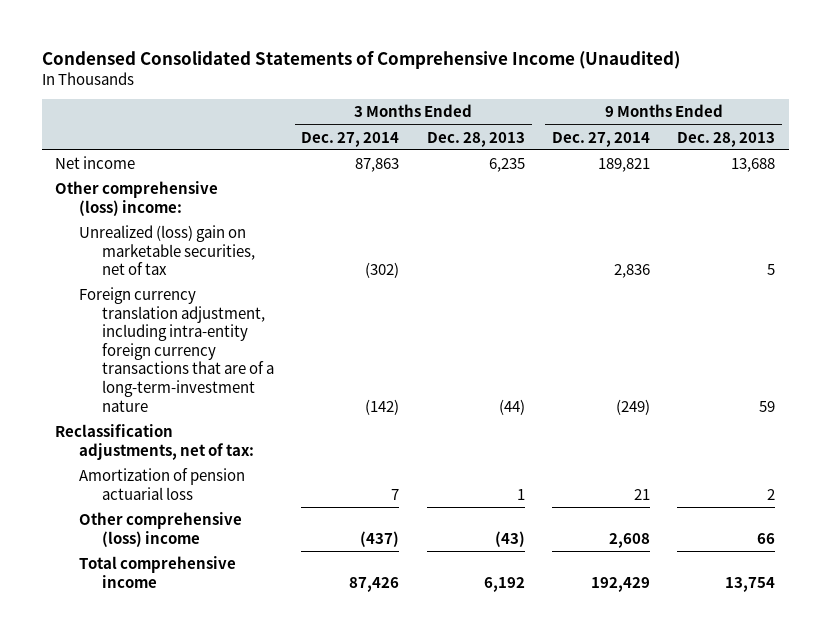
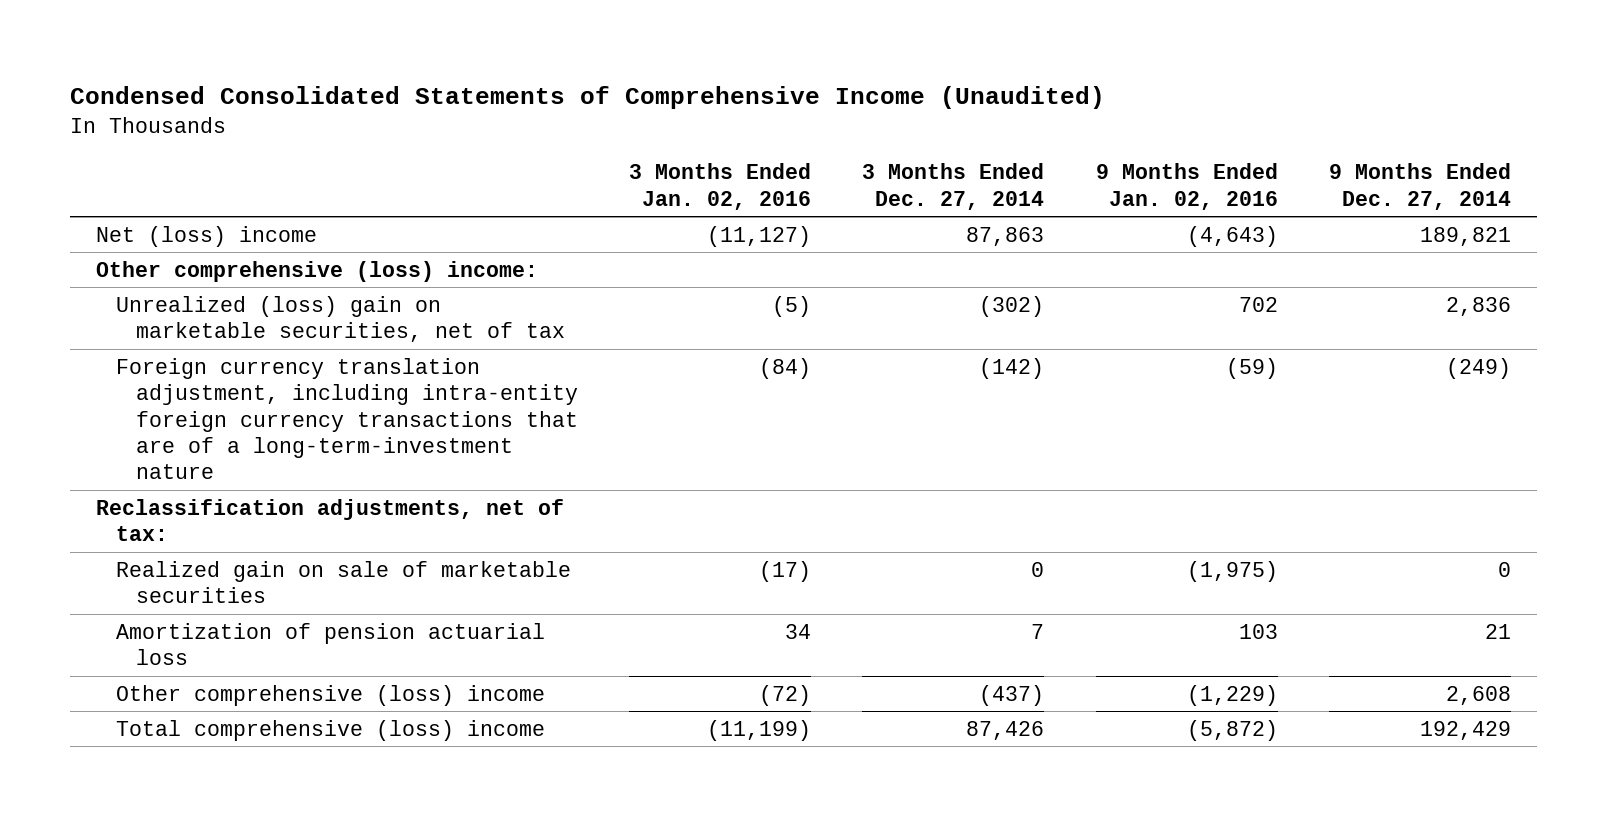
- | 3 Months Ended Dec. 27, 2014 | 3 Months Ended Dec. 28, 2013 | 9 Months Ended Dec. 27, 2014 | 9 Months Ended Dec. 28, 2013
+ | 3 Months Ended Jan. 02, 2016 | 3 Months Ended Dec. 27, 2014 | 9 Months Ended Jan. 02, 2016 | 9 Months Ended Dec. 27, 2014
- Net income | 87,863 | 6,235 | 189,821 | 13,688
+ Net (loss) income | (11,127) | 87,863 | (4,643) | 189,821
+ Realized gain on sale of marketable securities | (17) | 0 | (1,975) | 0
- Total comprehensive income | 87,426 | 6,192 | 192,429 | 13,754
+ Total comprehensive (loss) income | (11,199) | 87,426 | (5,872) | 192,429

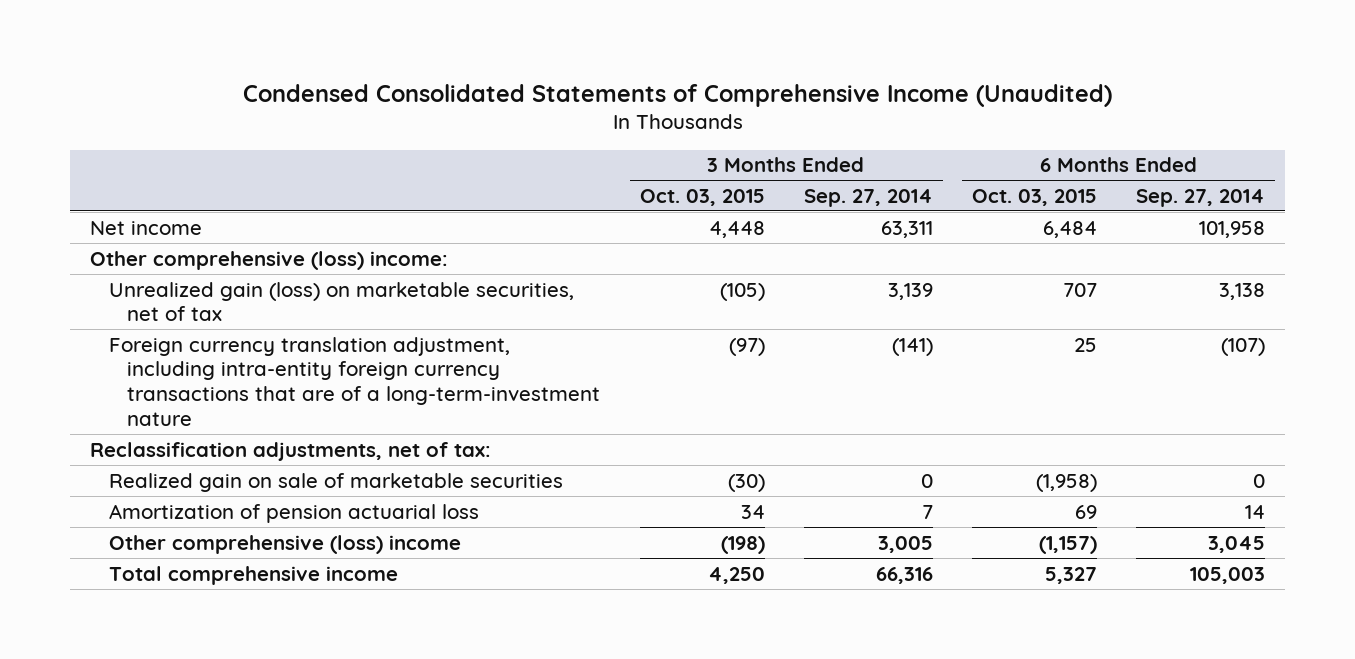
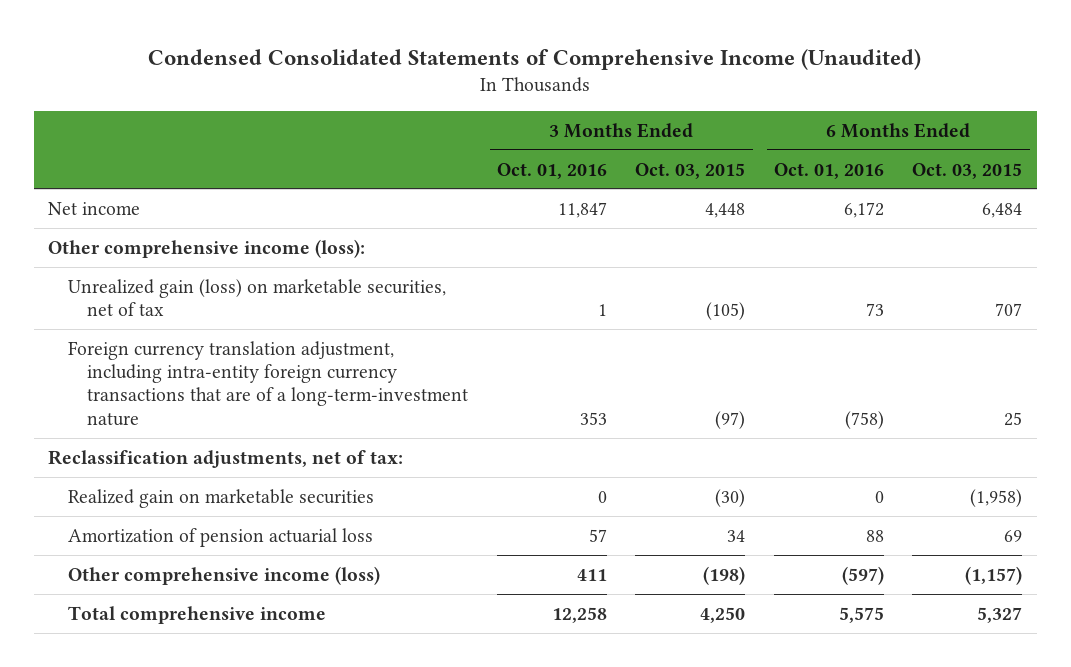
- | 3 Months Ended Oct. 03, 2015 | 3 Months Ended Sep. 27, 2014 | 6 Months Ended Oct. 03, 2015 | 6 Months Ended Sep. 27, 2014
+ | 3 Months Ended Oct. 01, 2016 | 3 Months Ended Oct. 03, 2015 | 6 Months Ended Oct. 01, 2016 | 6 Months Ended Oct. 03, 2015
- Other comprehensive (loss) income:
+ Other comprehensive income (loss):
- Realized gain on sale of marketable securities | (30) | 0 | (1,958) | 0
+ Realized gain on marketable securities | 0 | (30) | 0 | (1,958)
- Other comprehensive (loss) income | (198) | 3,005 | (1,157) | 3,045
+ Other comprehensive income (loss) | 411 | (198) | (597) | (1,157)

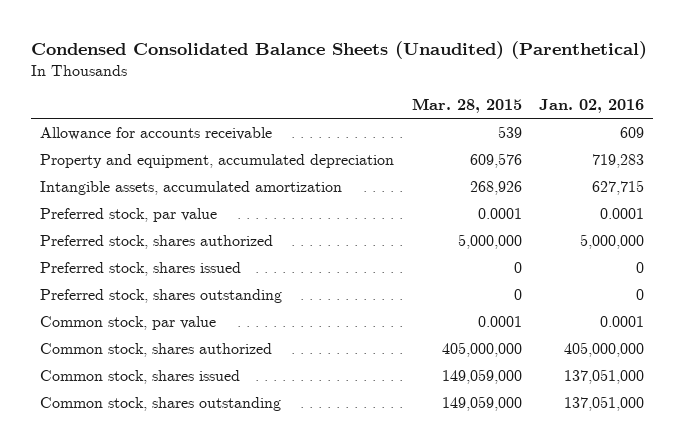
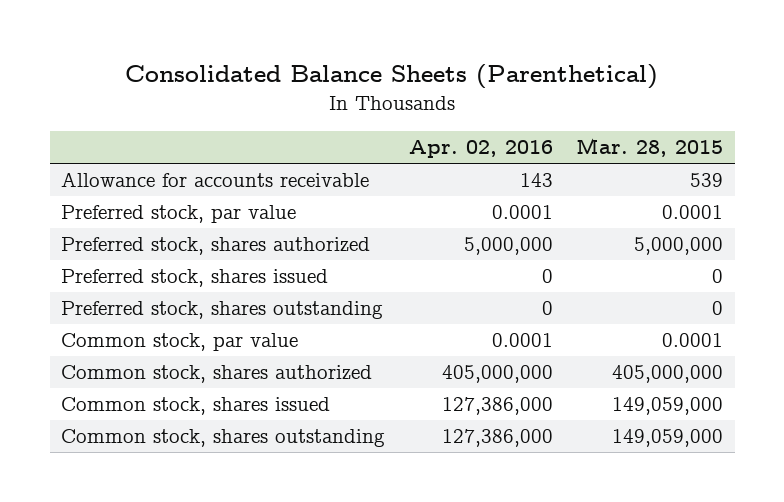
- Condensed Consolidated Balance Sheets (Unaudited) (Parenthetical)
+ Consolidated Balance Sheets (Parenthetical)
- | Mar. 28, 2015 | Jan. 02, 2016
+ | Apr. 02, 2016 | Mar. 28, 2015
- Property and equipment, accumulated depreciation | 609,576 | 719,283
- Intangible assets, accumulated amortization | 268,926 | 627,715

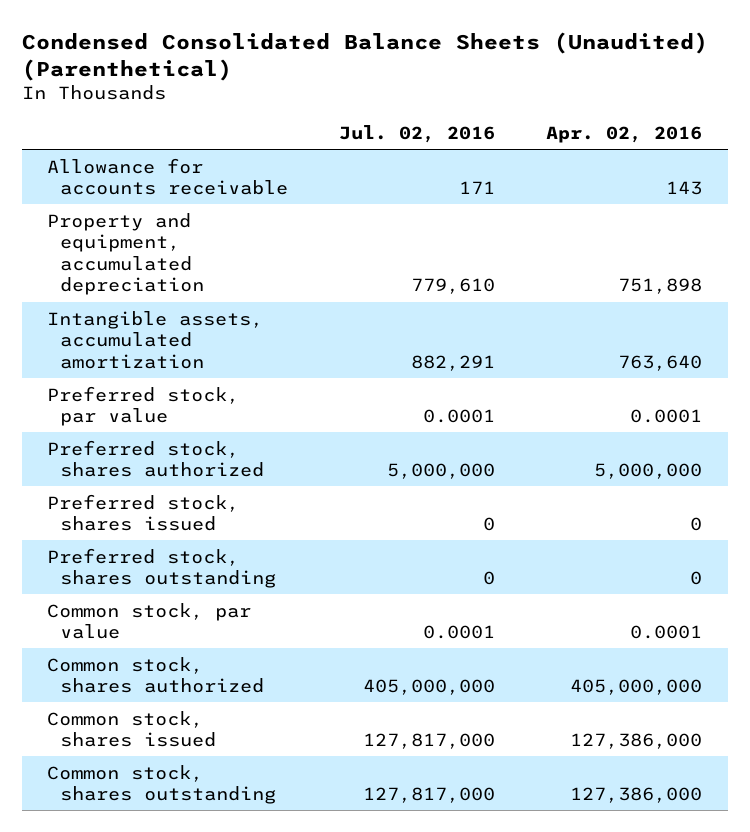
- Consolidated Balance Sheets (Parenthetical)
+ Condensed Consolidated Balance Sheets (Unaudited) (Parenthetical)
- | Apr. 02, 2016 | Mar. 28, 2015
+ | Jul. 02, 2016 | Apr. 02, 2016
+ Property and equipment, accumulated depreciation | 779,610 | 751,898
+ Intangible assets, accumulated amortization | 882,291 | 763,640

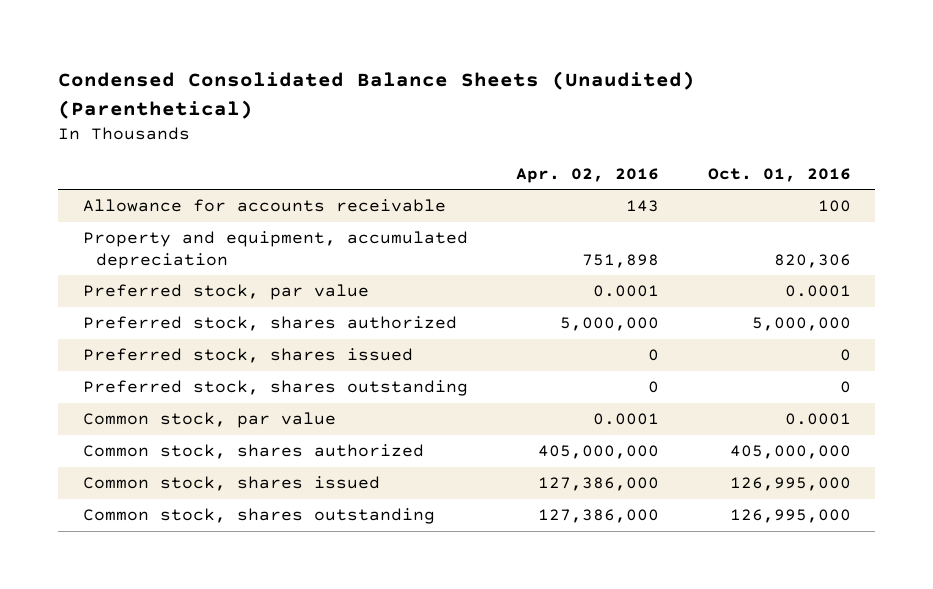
- | Jul. 02, 2016 | Apr. 02, 2016
+ | Apr. 02, 2016 | Oct. 01, 2016
- Intangible assets, accumulated amortization | 882,291 | 763,640

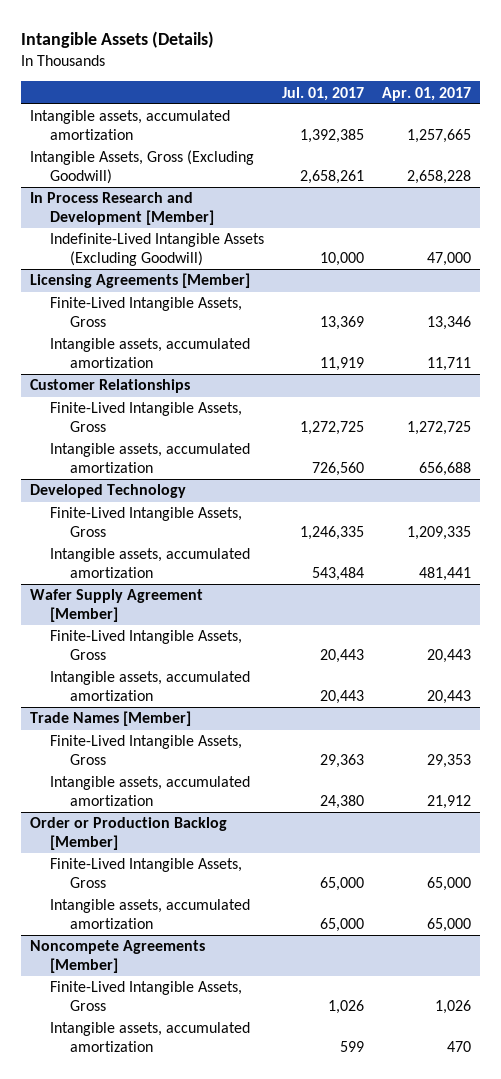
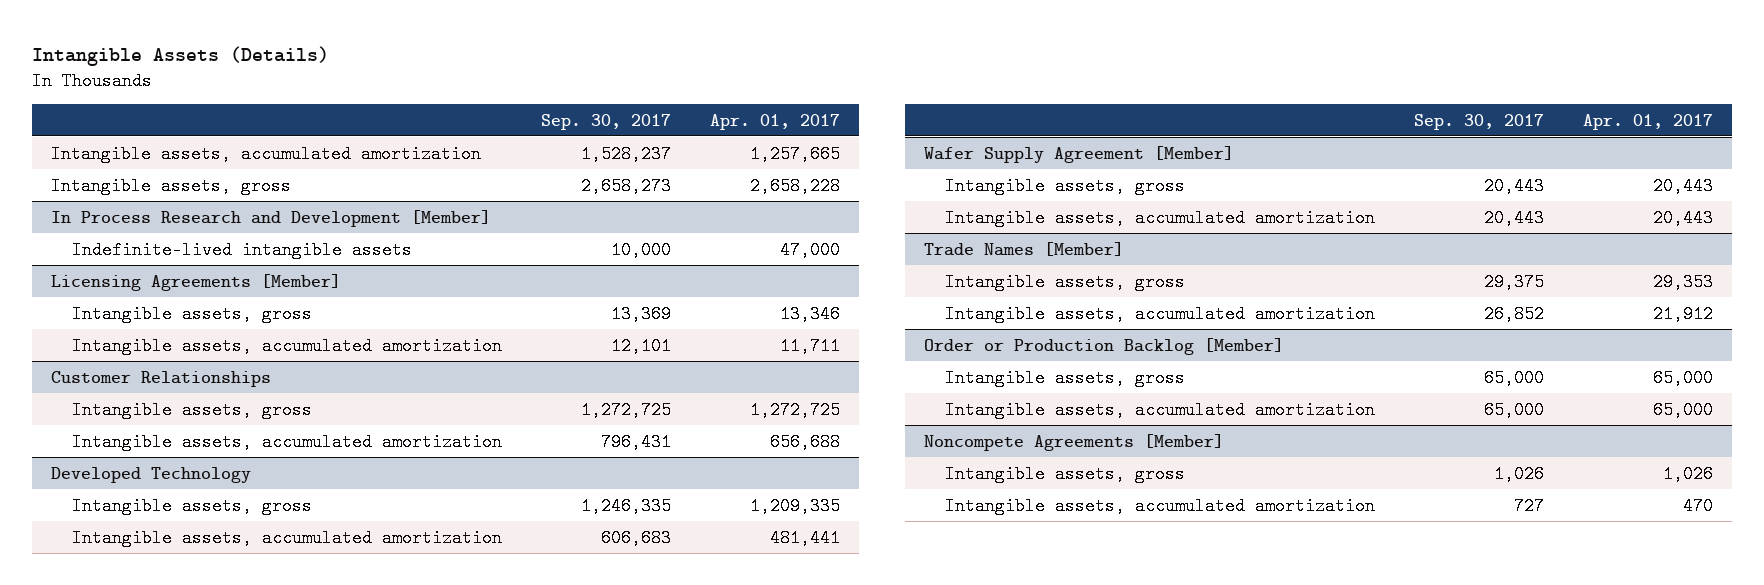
- | Jul. 01, 2017 | Apr. 01, 2017
+ | Sep. 30, 2017 | Apr. 01, 2017
- Intangible Assets, Gross (Excluding Goodwill) | 2,658,261 | 2,658,228
+ Intangible assets, gross | 2,658,273 | 2,658,228
@ In Process Research and Development [Member]
- Indefinite-Lived Intangible Assets (Excluding Goodwill) | 10,000 | 47,000
+ Indefinite-lived intangible assets | 10,000 | 47,000
@ Licensing Agreements [Member]
- Finite-Lived Intangible Assets, Gross | 13,369 | 13,346
+ Intangible assets, gross | 13,369 | 13,346
@ Customer Relationships
- Finite-Lived Intangible Assets, Gross | 1,272,725 | 1,272,725
+ Intangible assets, gross | 1,272,725 | 1,272,725
@ Developed Technology
- Finite-Lived Intangible Assets, Gross | 1,246,335 | 1,209,335
+ Intangible assets, gross | 1,246,335 | 1,209,335
@ Wafer Supply Agreement [Member]
- Finite-Lived Intangible Assets, Gross | 20,443 | 20,443
+ Intangible assets, gross | 20,443 | 20,443
@ Trade Names [Member]
- Finite-Lived Intangible Assets, Gross | 29,363 | 29,353
+ Intangible assets, gross | 29,375 | 29,353
@ Order or Production Backlog [Member]
- Finite-Lived Intangible Assets, Gross | 65,000 | 65,000
+ Intangible assets, gross | 65,000 | 65,000
@ Noncompete Agreements [Member]
- Finite-Lived Intangible Assets, Gross | 1,026 | 1,026
+ Intangible assets, gross | 1,026 | 1,026

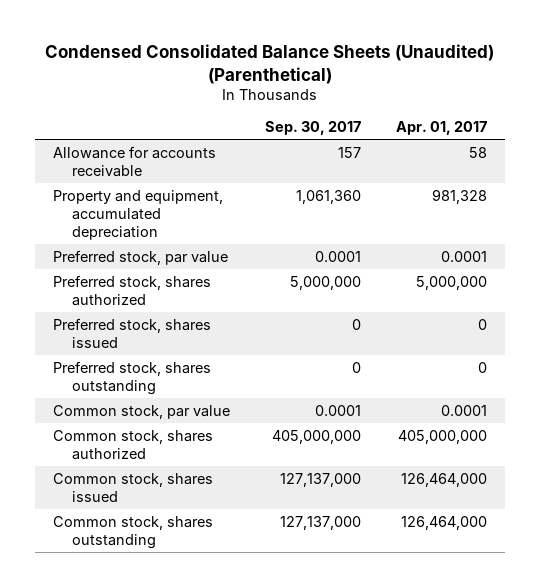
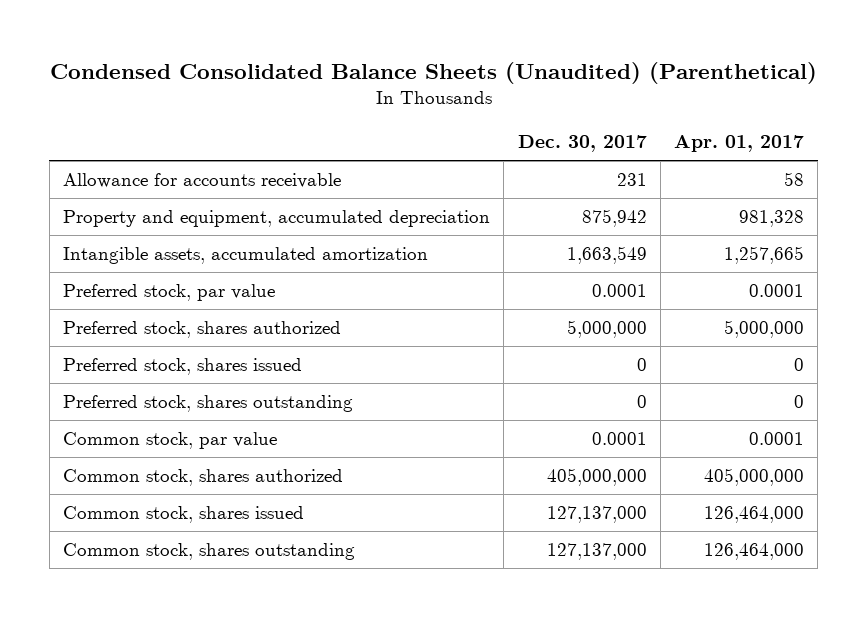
- | Sep. 30, 2017 | Apr. 01, 2017
+ | Dec. 30, 2017 | Apr. 01, 2017
+ Intangible assets, accumulated amortization | 1,663,549 | 1,257,665

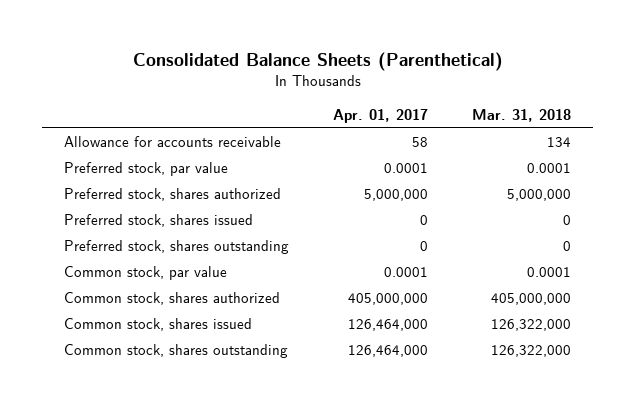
- Condensed Consolidated Balance Sheets (Unaudited) (Parenthetical)
+ Consolidated Balance Sheets (Parenthetical)
- | Dec. 30, 2017 | Apr. 01, 2017
+ | Apr. 01, 2017 | Mar. 31, 2018
- Property and equipment, accumulated depreciation | 875,942 | 981,328
- Intangible assets, accumulated amortization | 1,663,549 | 1,257,665

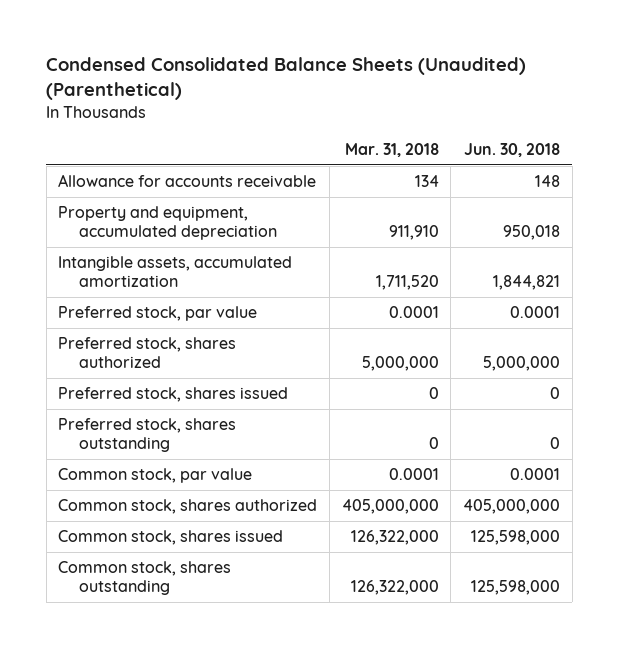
- Consolidated Balance Sheets (Parenthetical)
+ Condensed Consolidated Balance Sheets (Unaudited) (Parenthetical)
- | Apr. 01, 2017 | Mar. 31, 2018
+ | Mar. 31, 2018 | Jun. 30, 2018
+ Property and equipment, accumulated depreciation | 911,910 | 950,018
+ Intangible assets, accumulated amortization | 1,711,520 | 1,844,821

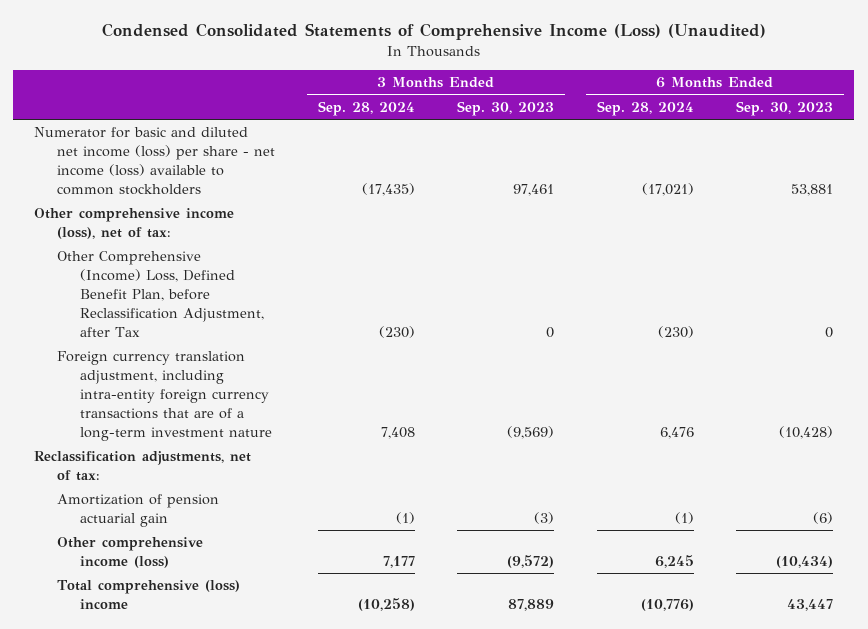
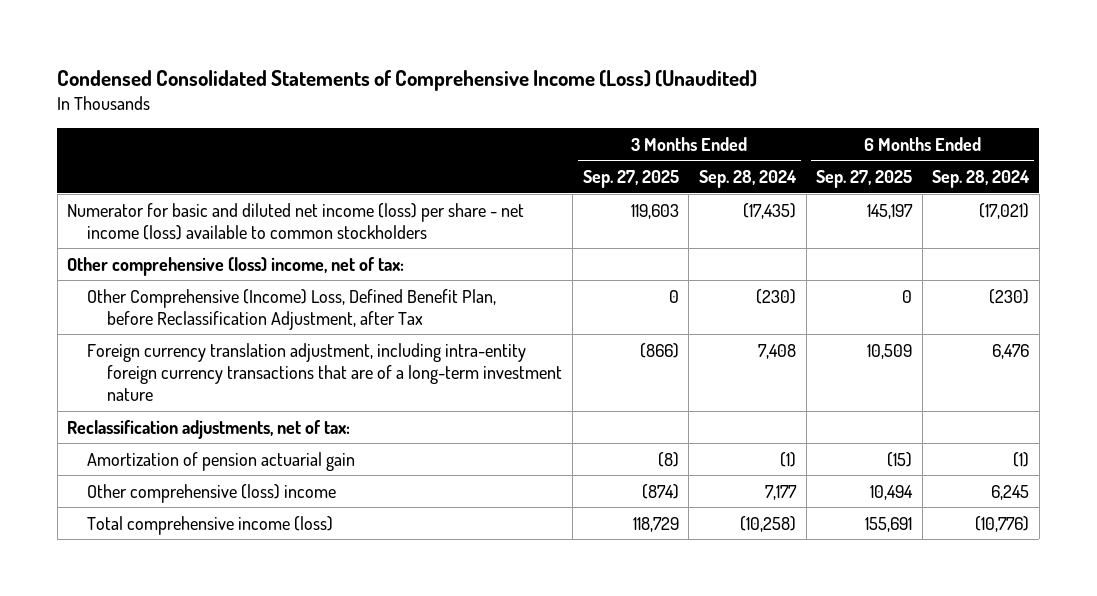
- | 3 Months Ended Sep. 28, 2024 | 3 Months Ended Sep. 30, 2023 | 6 Months Ended Sep. 28, 2024 | 6 Months Ended Sep. 30, 2023
+ | 3 Months Ended Sep. 27, 2025 | 3 Months Ended Sep. 28, 2024 | 6 Months Ended Sep. 27, 2025 | 6 Months Ended Sep. 28, 2024
- Other comprehensive income (loss), net of tax:
+ Other comprehensive (loss) income, net of tax:
- Other comprehensive income (loss) | 7,177 | (9,572) | 6,245 | (10,434)
- Total comprehensive (loss) income | (10,258) | 87,889 | (10,776) | 43,447
+ Other comprehensive (loss) income | (874) | 7,177 | 10,494 | 6,245
+ Total comprehensive income (loss) | 118,729 | (10,258) | 155,691 | (10,776)

